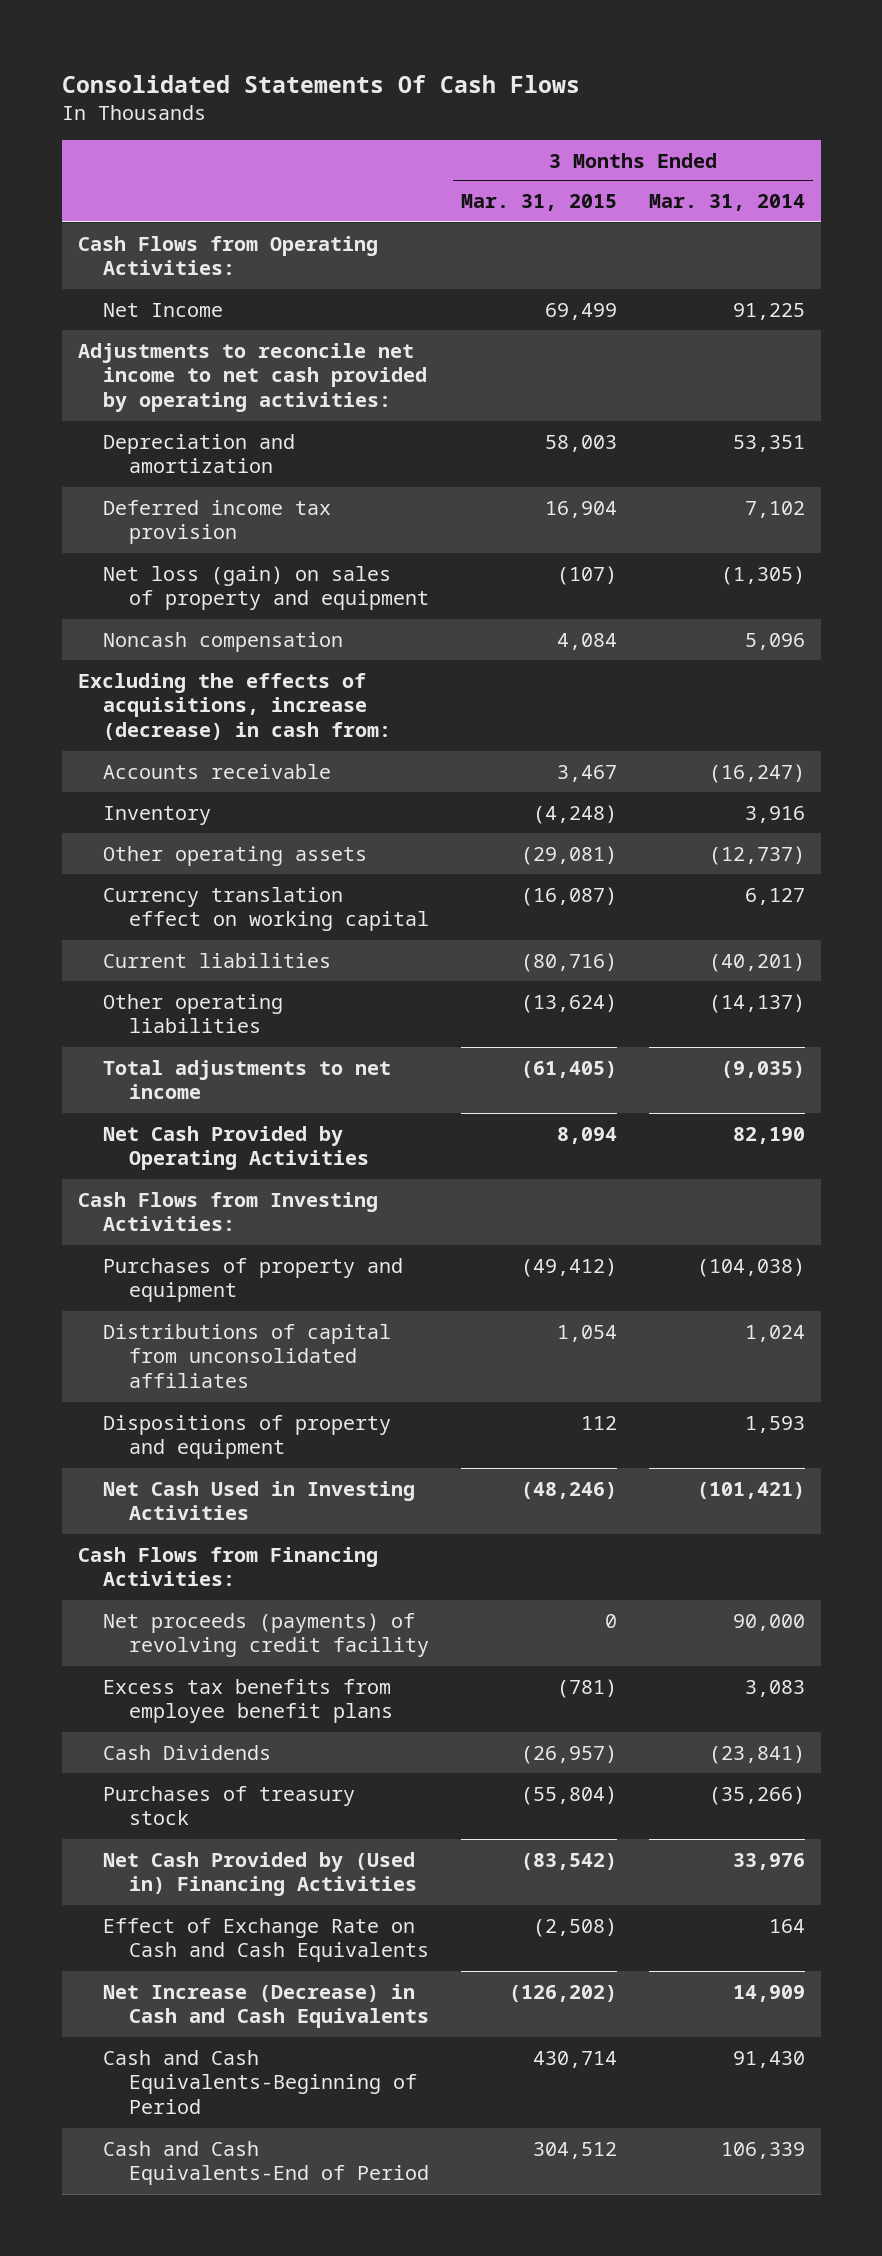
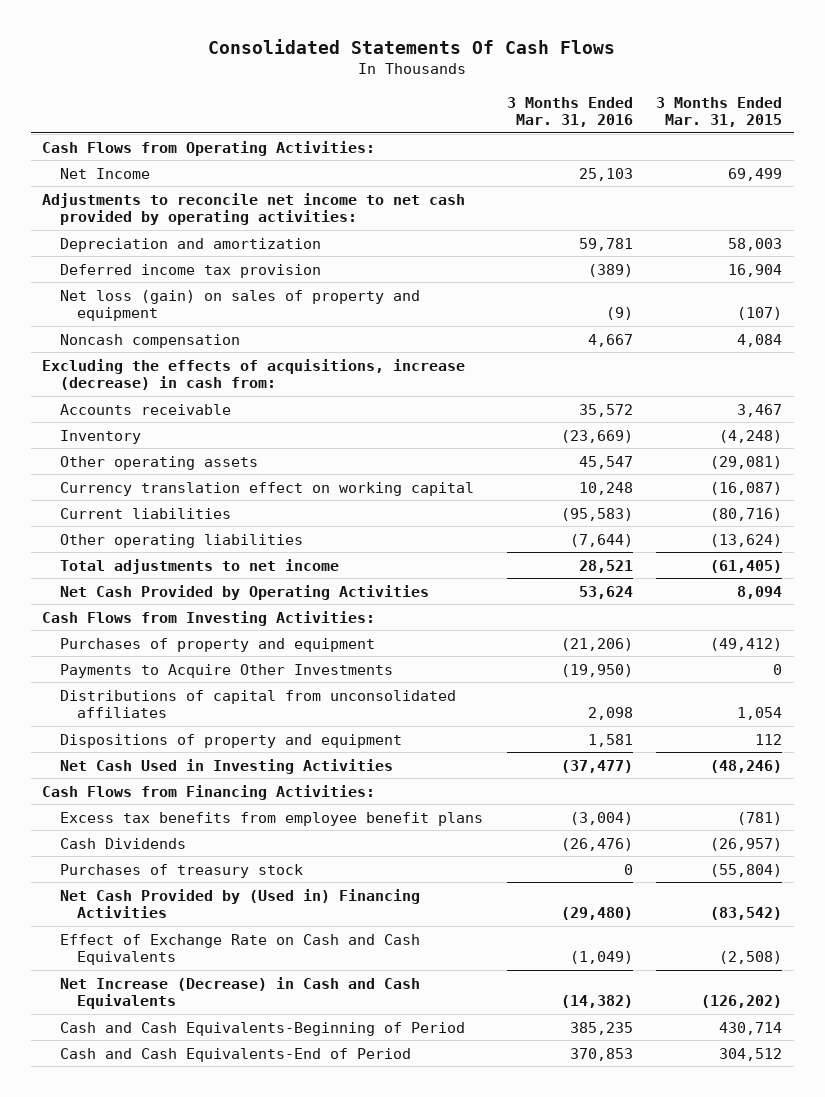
- | 3 Months Ended Mar. 31, 2015 | 3 Months Ended Mar. 31, 2014
+ | 3 Months Ended Mar. 31, 2016 | 3 Months Ended Mar. 31, 2015
+ Payments to Acquire Other Investments | (19,950) | 0
- Net proceeds (payments) of revolving credit facility | 0 | 90,000

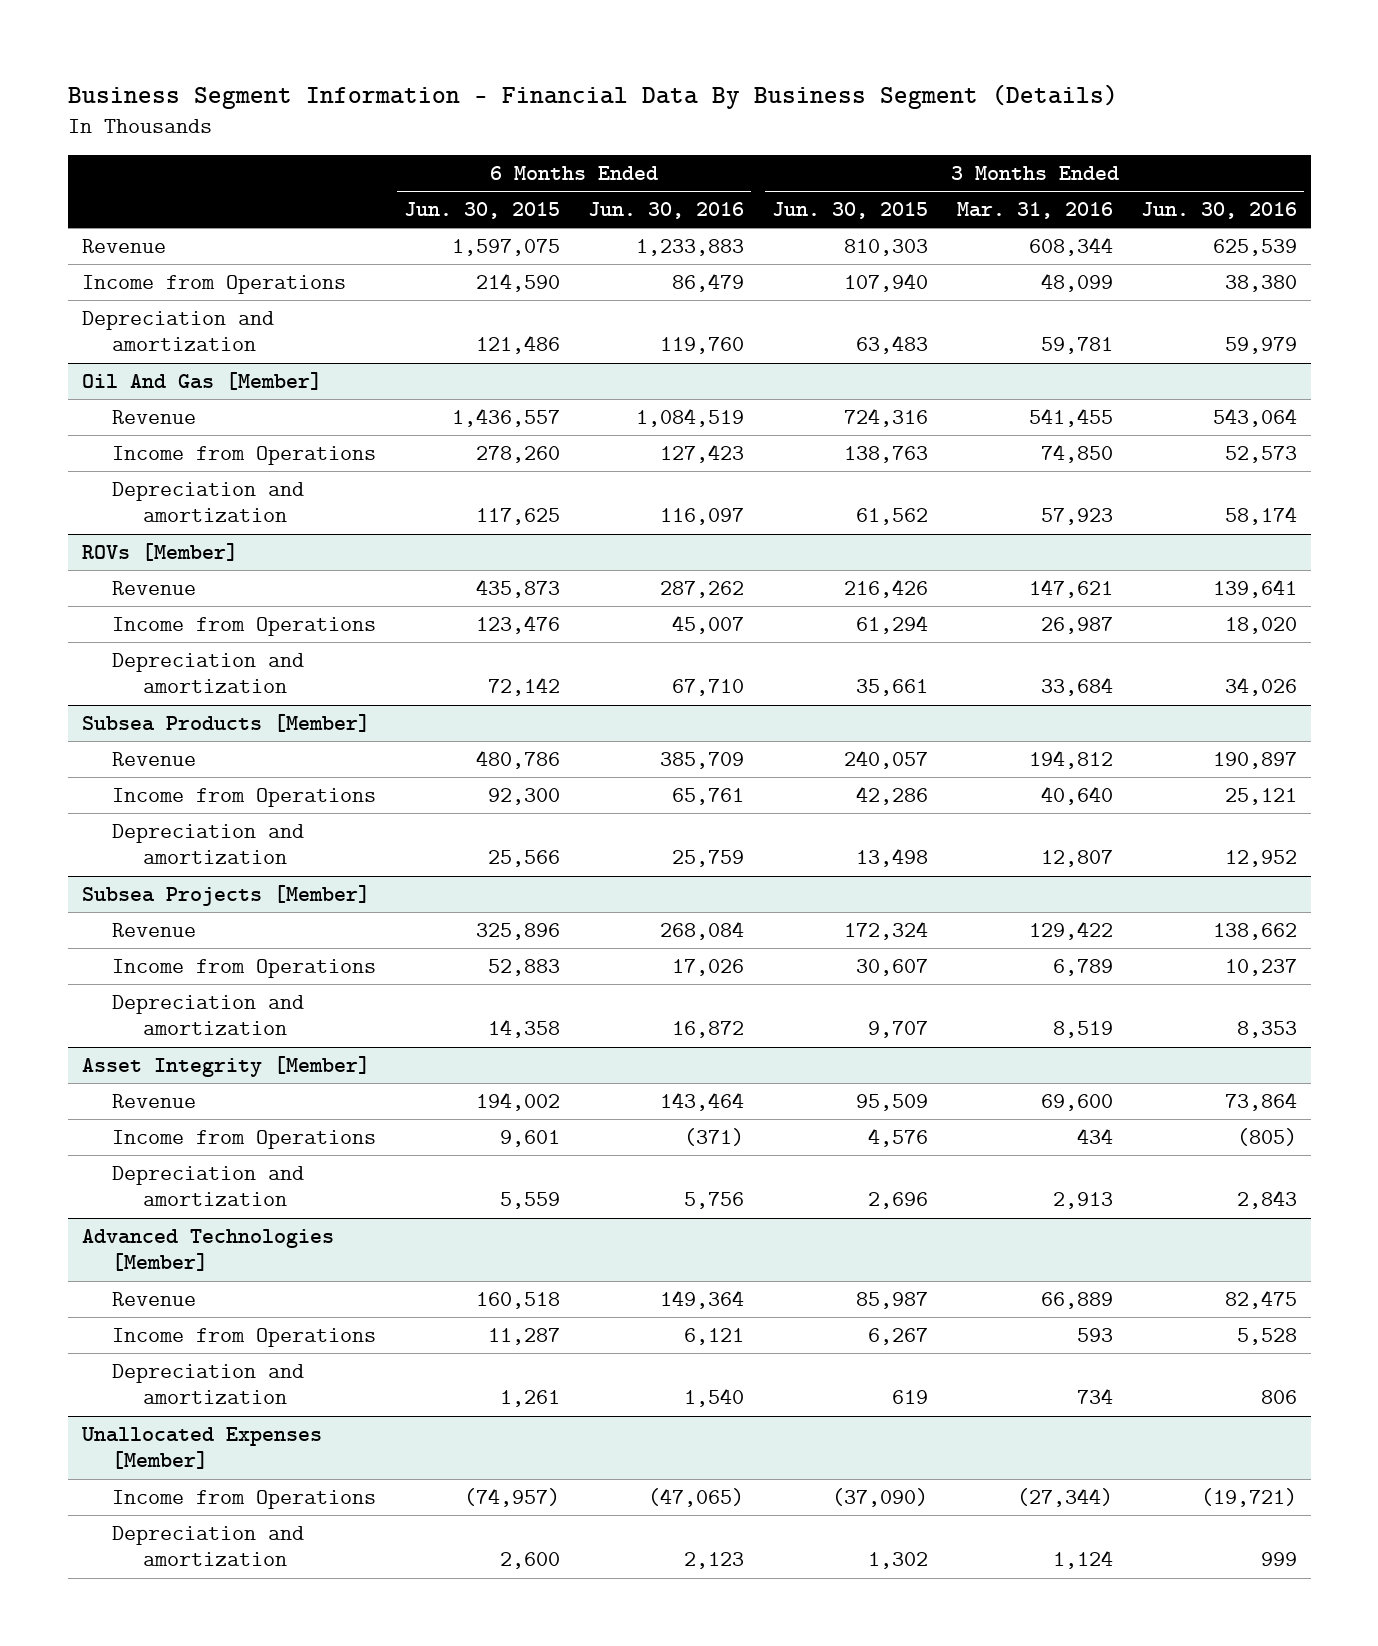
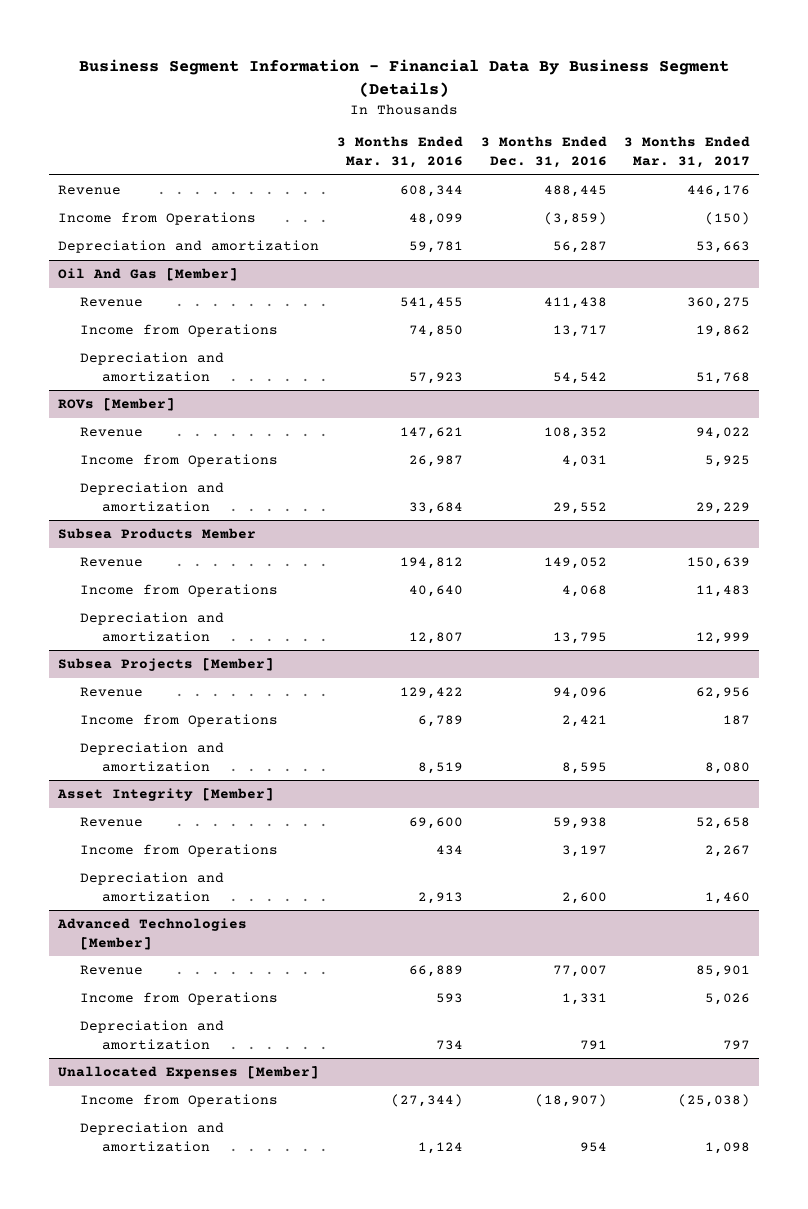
- | 6 Months Ended Jun. 30, 2015 | 6 Months Ended Jun. 30, 2016 | 3 Months Ended Jun. 30, 2015 | 3 Months Ended Mar. 31, 2016 | 3 Months Ended Jun. 30, 2016
+ | 3 Months Ended Mar. 31, 2016 | 3 Months Ended Dec. 31, 2016 | 3 Months Ended Mar. 31, 2017
- Subsea Products [Member]
+ Subsea Products Member

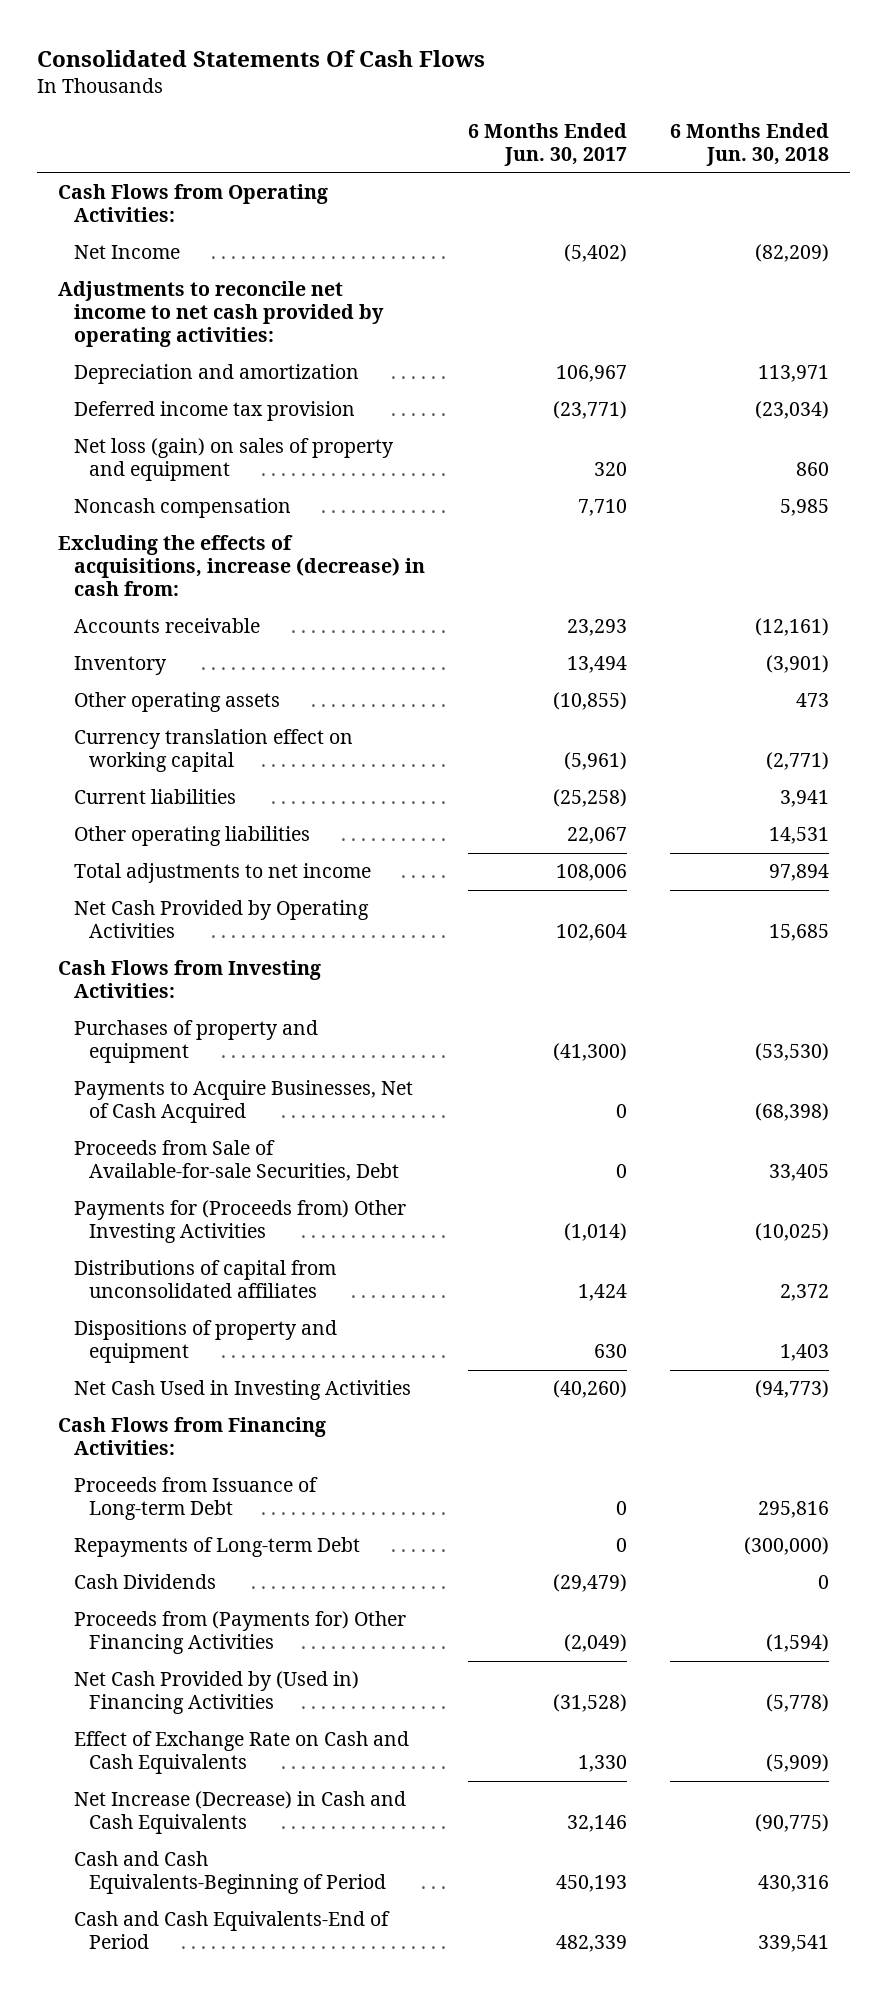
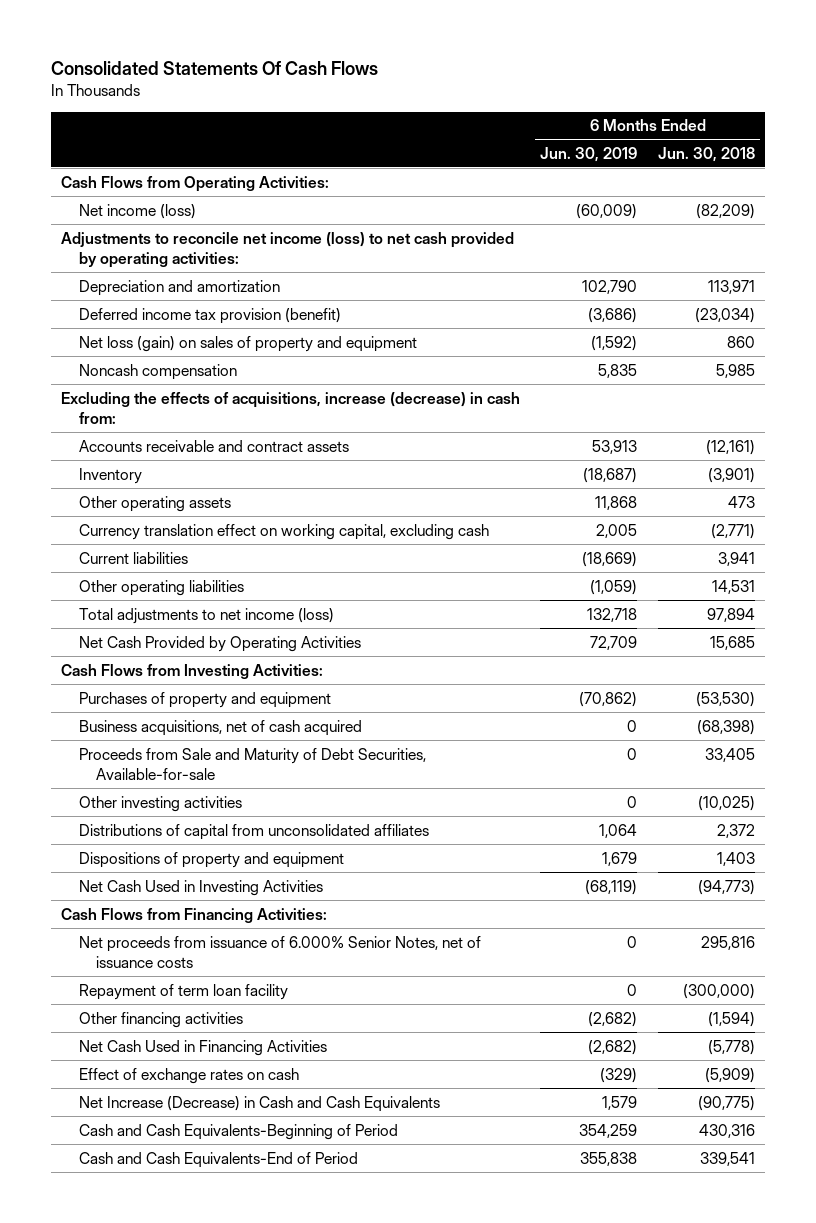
- | 6 Months Ended Jun. 30, 2017 | 6 Months Ended Jun. 30, 2018
+ | 6 Months Ended Jun. 30, 2019 | 6 Months Ended Jun. 30, 2018
- Net Income | (5,402) | (82,209)
- Adjustments to reconcile net income to net cash provided by operating activities:
+ Net income (loss) | (60,009) | (82,209)
+ Adjustments to reconcile net income (loss) to net cash provided by operating activities:
- Deferred income tax provision | (23,771) | (23,034)
+ Deferred income tax provision (benefit) | (3,686) | (23,034)
- Accounts receivable | 23,293 | (12,161)
+ Accounts receivable and contract assets | 53,913 | (12,161)
- Currency translation effect on working capital | (5,961) | (2,771)
+ Currency translation effect on working capital, excluding cash | 2,005 | (2,771)
- Total adjustments to net income | 108,006 | 97,894
+ Total adjustments to net income (loss) | 132,718 | 97,894
- Payments to Acquire Businesses, Net of Cash Acquired | 0 | (68,398)
- Proceeds from Sale of Available-for-sale Securities, Debt | 0 | 33,405
- Payments for (Proceeds from) Other Investing Activities | (1,014) | (10,025)
+ Business acquisitions, net of cash acquired | 0 | (68,398)
+ Proceeds from Sale and Maturity of Debt Securities, Available-for-sale | 0 | 33,405
+ Other investing activities | 0 | (10,025)
- Proceeds from Issuance of Long-term Debt | 0 | 295,816
- Repayments of Long-term Debt | 0 | (300,000)
- Cash Dividends | (29,479) | 0
- Proceeds from (Payments for) Other Financing Activities | (2,049) | (1,594)
- Net Cash Provided by (Used in) Financing Activities | (31,528) | (5,778)
- Effect of Exchange Rate on Cash and Cash Equivalents | 1,330 | (5,909)
+ Net proceeds from issuance of 6.000% Senior Notes, net of issuance costs | 0 | 295,816
+ Repayment of term loan facility | 0 | (300,000)
+ Other financing activities | (2,682) | (1,594)
+ Net Cash Used in Financing Activities | (2,682) | (5,778)
+ Effect of exchange rates on cash | (329) | (5,909)

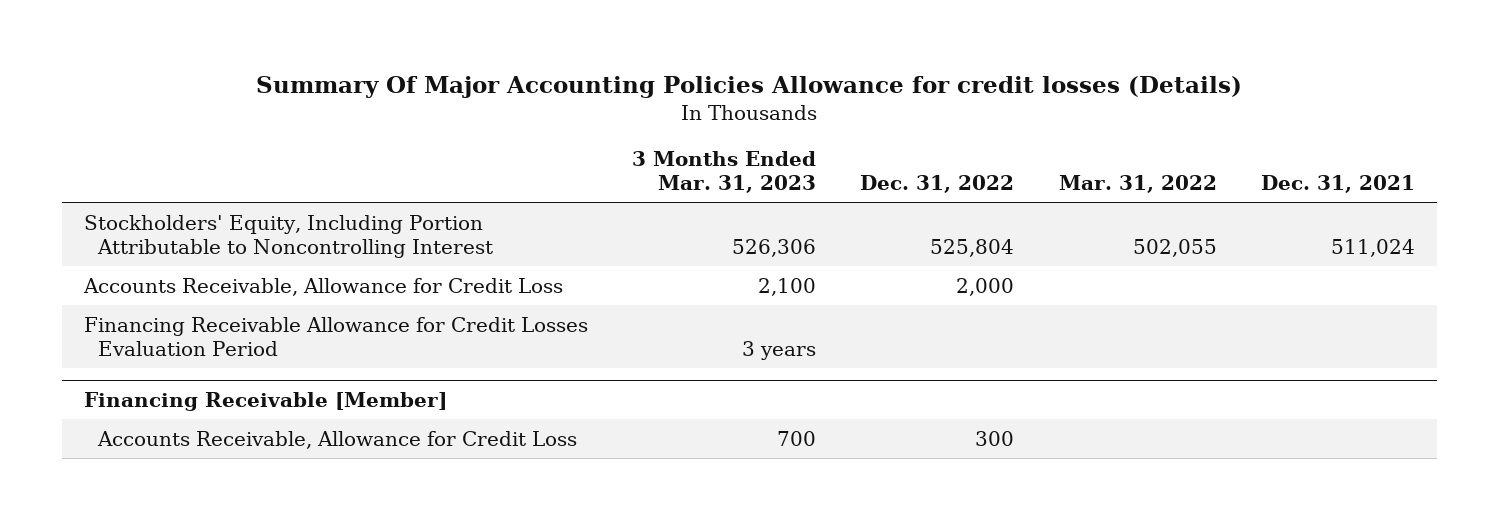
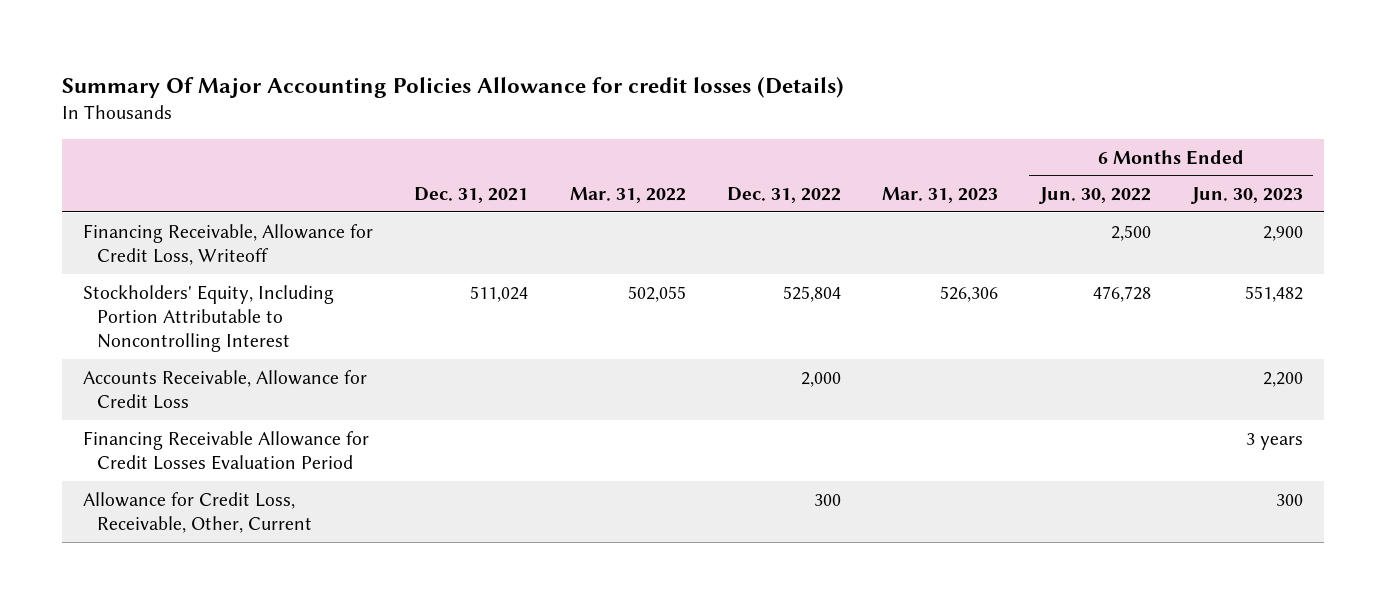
- | 3 Months Ended Mar. 31, 2023 | Dec. 31, 2022 | Mar. 31, 2022 | Dec. 31, 2021
+ | Dec. 31, 2021 | Mar. 31, 2022 | Dec. 31, 2022 | Mar. 31, 2023 | 6 Months Ended Jun. 30, 2022 | 6 Months Ended Jun. 30, 2023
+ Financing Receivable, Allowance for Credit Loss, Writeoff | | | | | 2,500 | 2,900
- Financing Receivable [Member]
- Accounts Receivable, Allowance for Credit Loss | 700 | 300 | |
+ Allowance for Credit Loss, Receivable, Other, Current | | | 300 | | | 300

